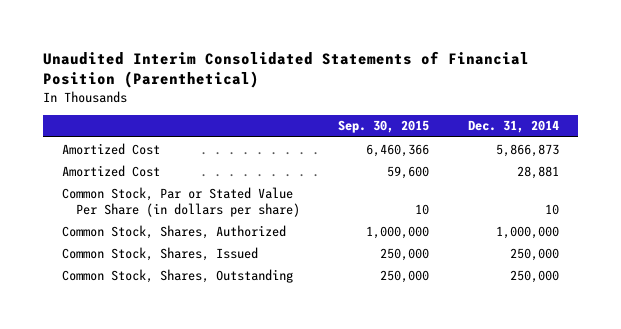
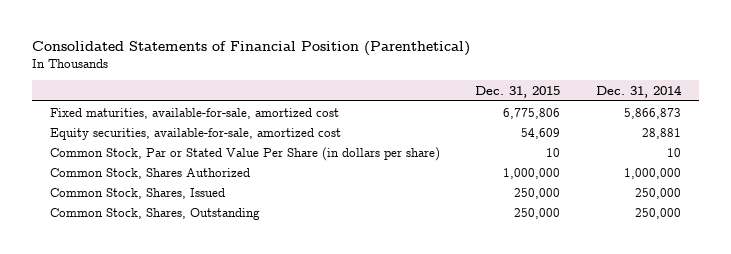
- Unaudited Interim Consolidated Statements of Financial Position (Parenthetical)
+ Consolidated Statements of Financial Position (Parenthetical)
- | Sep. 30, 2015 | Dec. 31, 2014
+ | Dec. 31, 2015 | Dec. 31, 2014
- Amortized Cost | 6,460,366 | 5,866,873
- Amortized Cost | 59,600 | 28,881
+ Fixed maturities, available-for-sale, amortized cost | 6,775,806 | 5,866,873
+ Equity securities, available-for-sale, amortized cost | 54,609 | 28,881
- Common Stock, Shares, Authorized | 1,000,000 | 1,000,000
+ Common Stock, Shares Authorized | 1,000,000 | 1,000,000

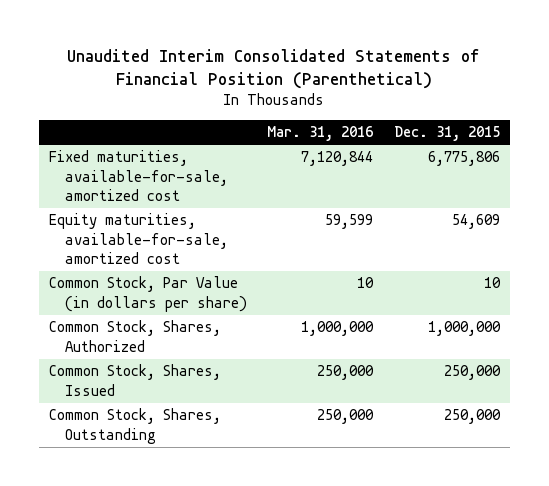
- Consolidated Statements of Financial Position (Parenthetical)
+ Unaudited Interim Consolidated Statements of Financial Position (Parenthetical)
- | Dec. 31, 2015 | Dec. 31, 2014
+ | Mar. 31, 2016 | Dec. 31, 2015
- Equity securities, available-for-sale, amortized cost | 54,609 | 28,881
- Common Stock, Par or Stated Value Per Share (in dollars per share) | 10 | 10
- Common Stock, Shares Authorized | 1,000,000 | 1,000,000
+ Equity maturities, available-for-sale, amortized cost | 59,599 | 54,609
+ Common Stock, Par Value (in dollars per share) | 10 | 10
+ Common Stock, Shares, Authorized | 1,000,000 | 1,000,000

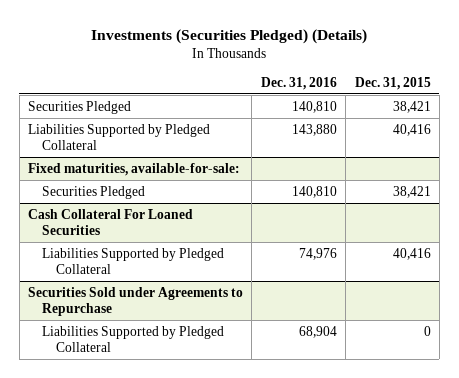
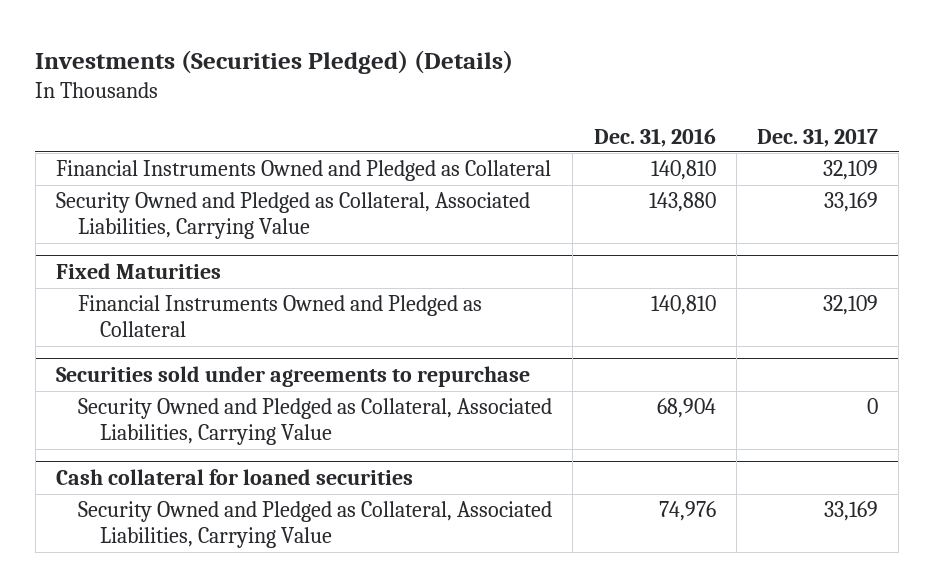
- | Dec. 31, 2016 | Dec. 31, 2015
+ | Dec. 31, 2016 | Dec. 31, 2017
- Securities Pledged | 140,810 | 38,421
- Liabilities Supported by Pledged Collateral | 143,880 | 40,416
- Fixed maturities, available-for-sale:
- Securities Pledged | 140,810 | 38,421
- Cash Collateral For Loaned Securities
- Liabilities Supported by Pledged Collateral | 74,976 | 40,416
- Securities Sold under Agreements to Repurchase
- Liabilities Supported by Pledged Collateral | 68,904 | 0
+ Financial Instruments Owned and Pledged as Collateral | 140,810 | 32,109
+ Security Owned and Pledged as Collateral, Associated Liabilities, Carrying Value | 143,880 | 33,169
+ Fixed Maturities
+ Financial Instruments Owned and Pledged as Collateral | 140,810 | 32,109
+ Securities sold under agreements to repurchase
+ Security Owned and Pledged as Collateral, Associated Liabilities, Carrying Value | 68,904 | 0
+ Cash collateral for loaned securities
+ Security Owned and Pledged as Collateral, Associated Liabilities, Carrying Value | 74,976 | 33,169

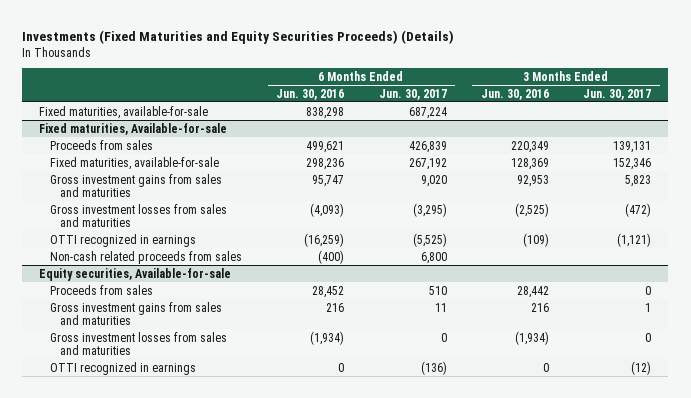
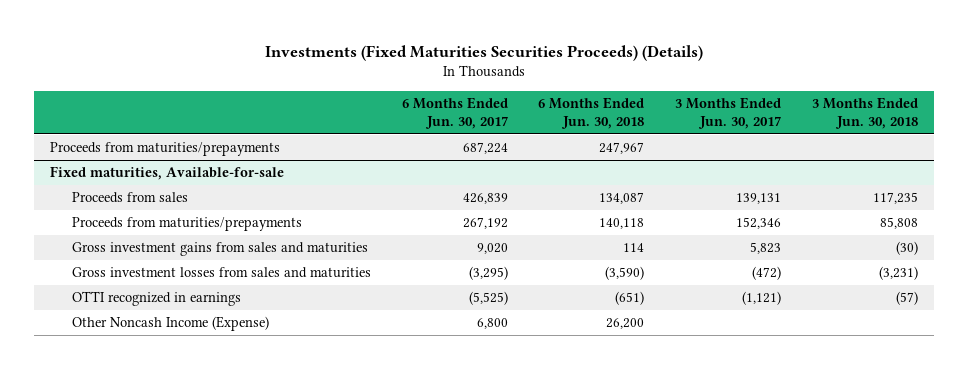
- Investments (Fixed Maturities and Equity Securities Proceeds) (Details)
+ Investments (Fixed Maturities Securities Proceeds) (Details)
- | 6 Months Ended Jun. 30, 2016 | 6 Months Ended Jun. 30, 2017 | 3 Months Ended Jun. 30, 2016 | 3 Months Ended Jun. 30, 2017
+ | 6 Months Ended Jun. 30, 2017 | 6 Months Ended Jun. 30, 2018 | 3 Months Ended Jun. 30, 2017 | 3 Months Ended Jun. 30, 2018
- Fixed maturities, available-for-sale | 838,298 | 687,224 | |
+ Proceeds from maturities/prepayments | 687,224 | 247,967 | |
@ Fixed maturities, Available-for-sale
- Fixed maturities, available-for-sale | 298,236 | 267,192 | 128,369 | 152,346
+ Proceeds from maturities/prepayments | 267,192 | 140,118 | 152,346 | 85,808
- Non-cash related proceeds from sales | (400) | 6,800 | |
- Equity securities, Available-for-sale
- Proceeds from sales | 28,452 | 510 | 28,442 | 0
- Gross investment gains from sales and maturities | 216 | 11 | 216 | 1
- Gross investment losses from sales and maturities | (1,934) | 0 | (1,934) | 0
- OTTI recognized in earnings | 0 | (136) | 0 | (12)
@ Fixed maturities, Available-for-sale
+ Other Noncash Income (Expense) | 6,800 | 26,200 | |

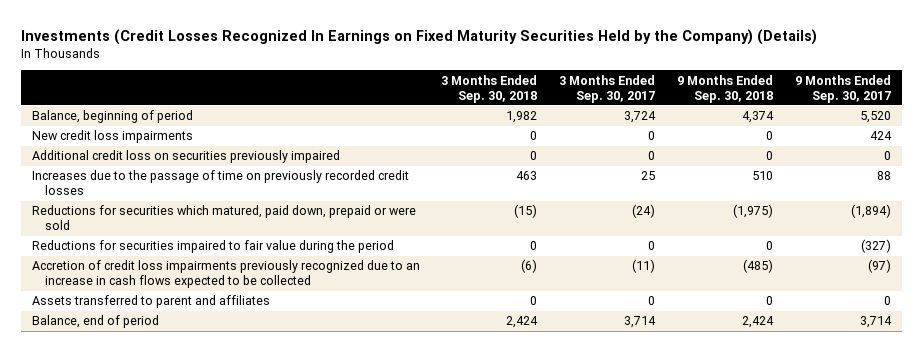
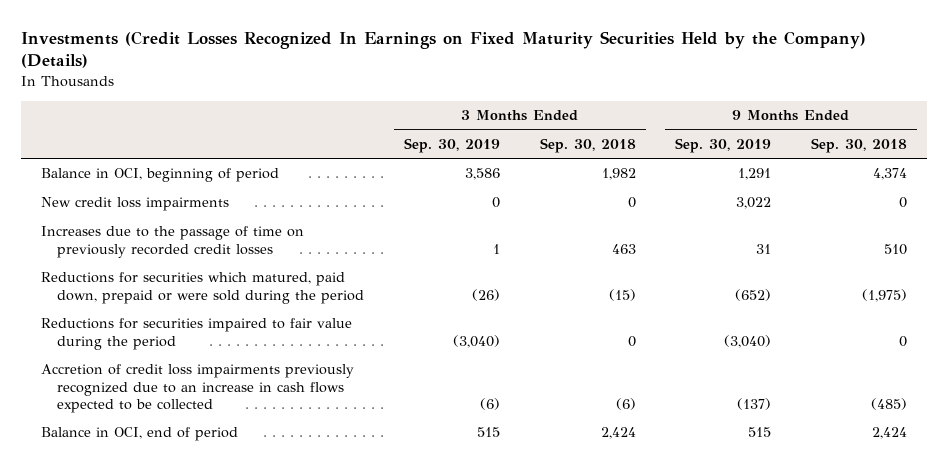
- | 3 Months Ended Sep. 30, 2018 | 3 Months Ended Sep. 30, 2017 | 9 Months Ended Sep. 30, 2018 | 9 Months Ended Sep. 30, 2017
+ | 3 Months Ended Sep. 30, 2019 | 3 Months Ended Sep. 30, 2018 | 9 Months Ended Sep. 30, 2019 | 9 Months Ended Sep. 30, 2018
- Balance, beginning of period | 1,982 | 3,724 | 4,374 | 5,520
+ Balance in OCI, beginning of period | 3,586 | 1,982 | 1,291 | 4,374
- Additional credit loss on securities previously impaired | 0 | 0 | 0 | 0
- Reductions for securities which matured, paid down, prepaid or were sold | (15) | (24) | (1,975) | (1,894)
+ Reductions for securities which matured, paid down, prepaid or were sold during the period | (26) | (15) | (652) | (1,975)
- Assets transferred to parent and affiliates | 0 | 0 | 0 | 0
- Balance, end of period | 2,424 | 3,714 | 2,424 | 3,714
+ Balance in OCI, end of period | 515 | 2,424 | 515 | 2,424

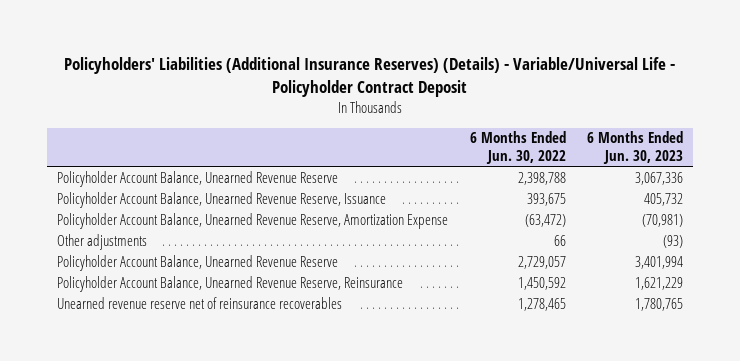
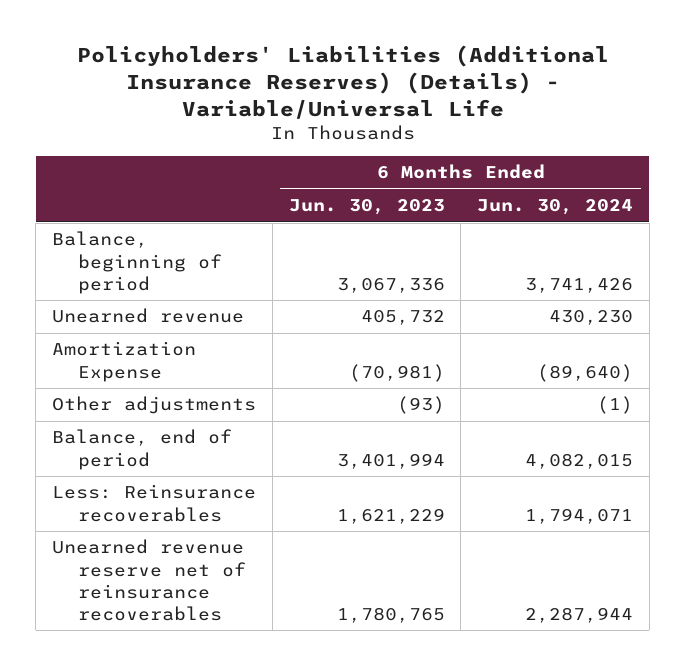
- Policyholders' Liabilities (Additional Insurance Reserves) (Details) - Variable/Universal Life - Policyholder Contract Deposit
+ Policyholders' Liabilities (Additional Insurance Reserves) (Details) - Variable/Universal Life
- | 6 Months Ended Jun. 30, 2022 | 6 Months Ended Jun. 30, 2023
+ | 6 Months Ended Jun. 30, 2023 | 6 Months Ended Jun. 30, 2024
- Policyholder Account Balance, Unearned Revenue Reserve | 2,398,788 | 3,067,336
- Policyholder Account Balance, Unearned Revenue Reserve, Issuance | 393,675 | 405,732
- Policyholder Account Balance, Unearned Revenue Reserve, Amortization Expense | (63,472) | (70,981)
+ Balance, beginning of period | 3,067,336 | 3,741,426
+ Unearned revenue | 405,732 | 430,230
+ Amortization Expense | (70,981) | (89,640)
- Policyholder Account Balance, Unearned Revenue Reserve | 2,729,057 | 3,401,994
- Policyholder Account Balance, Unearned Revenue Reserve, Reinsurance | 1,450,592 | 1,621,229
+ Balance, end of period | 3,401,994 | 4,082,015
+ Less: Reinsurance recoverables | 1,621,229 | 1,794,071

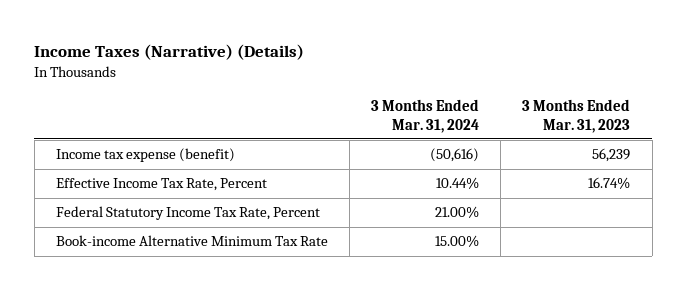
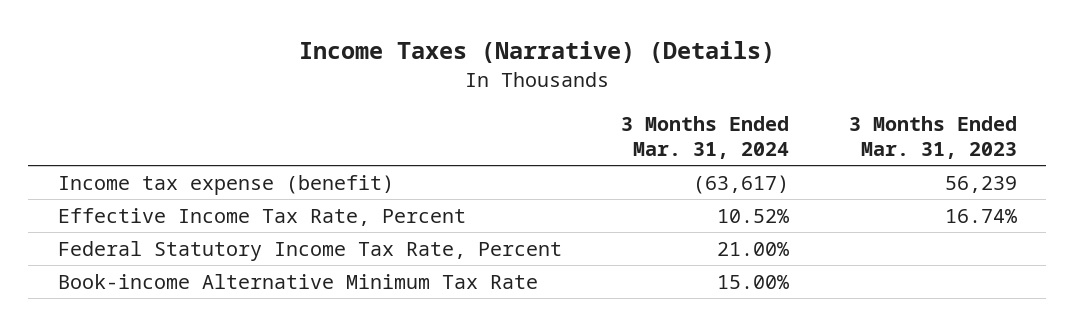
- Income tax expense (benefit) | (50,616) | 56,239
- Effective Income Tax Rate, Percent | 10.44% | 16.74%
+ Income tax expense (benefit) | (63,617) | 56,239
+ Effective Income Tax Rate, Percent | 10.52% | 16.74%

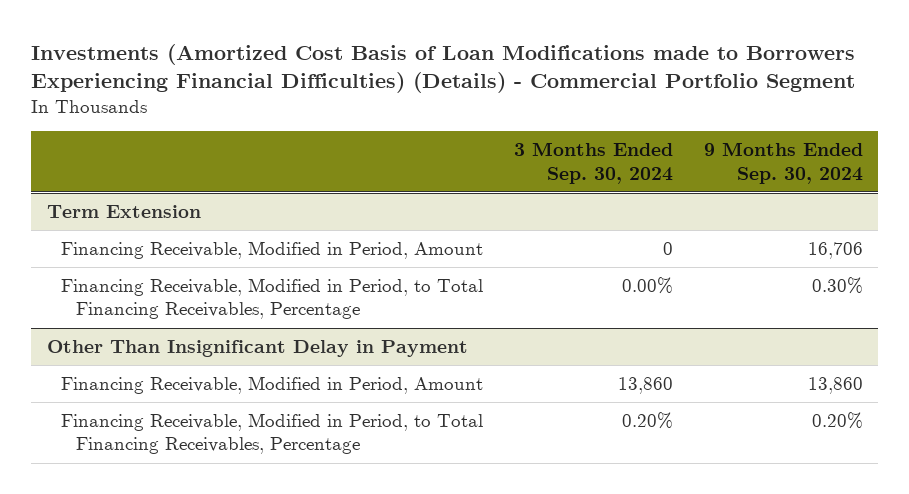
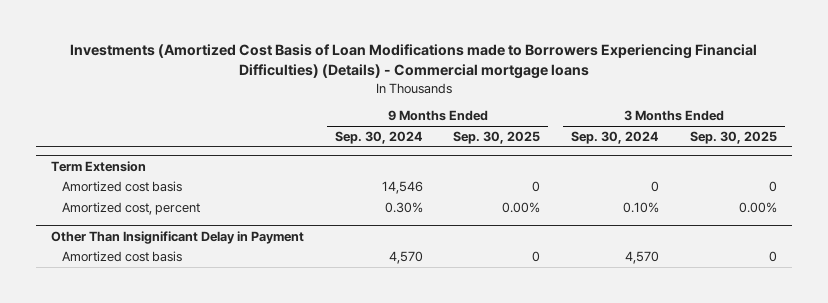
- Investments (Amortized Cost Basis of Loan Modifications made to Borrowers Experiencing Financial Difficulties) (Details) - Commercial Portfolio Segment
+ Investments (Amortized Cost Basis of Loan Modifications made to Borrowers Experiencing Financial Difficulties) (Details) - Commercial mortgage loans
- | 3 Months Ended Sep. 30, 2024 | 9 Months Ended Sep. 30, 2024
+ | 9 Months Ended Sep. 30, 2024 | 9 Months Ended Sep. 30, 2025 | 3 Months Ended Sep. 30, 2024 | 3 Months Ended Sep. 30, 2025
@ Term Extension
- Financing Receivable, Modified in Period, Amount | 0 | 16,706
- Financing Receivable, Modified in Period, to Total Financing Receivables, Percentage | 0.00% | 0.30%
+ Amortized cost basis | 14,546 | 0 | 0 | 0
+ Amortized cost, percent | 0.30% | 0.00% | 0.10% | 0.00%
@ Other Than Insignificant Delay in Payment
- Financing Receivable, Modified in Period, Amount | 13,860 | 13,860
- Financing Receivable, Modified in Period, to Total Financing Receivables, Percentage | 0.20% | 0.20%
+ Amortized cost basis | 4,570 | 0 | 4,570 | 0

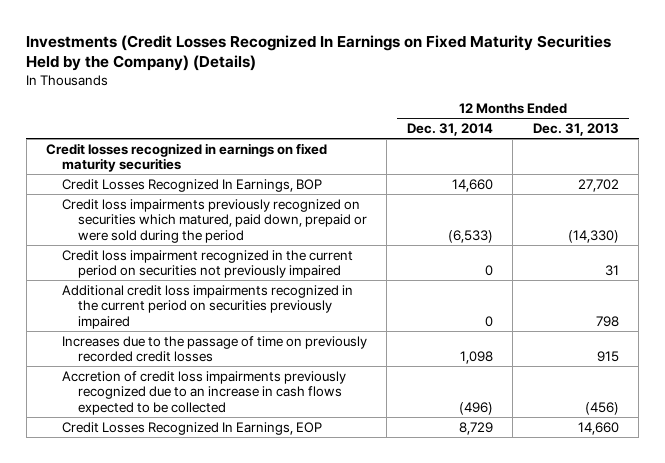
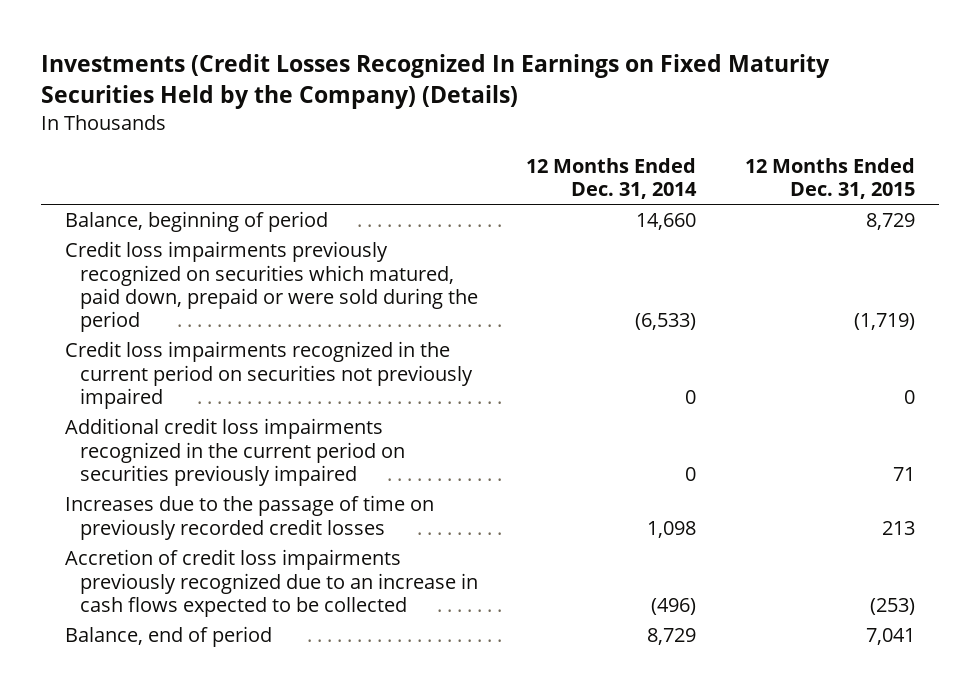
- | 12 Months Ended Dec. 31, 2014 | 12 Months Ended Dec. 31, 2013
+ | 12 Months Ended Dec. 31, 2014 | 12 Months Ended Dec. 31, 2015
- Credit losses recognized in earnings on fixed maturity securities
- Credit Losses Recognized In Earnings, BOP | 14,660 | 27,702
+ Balance, beginning of period | 14,660 | 8,729
- Credit loss impairment recognized in the current period on securities not previously impaired | 0 | 31
+ Credit loss impairments recognized in the current period on securities not previously impaired | 0 | 0
- Credit Losses Recognized In Earnings, EOP | 8,729 | 14,660
+ Balance, end of period | 8,729 | 7,041

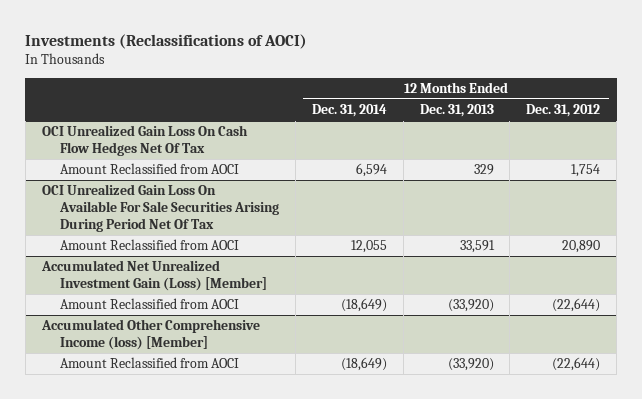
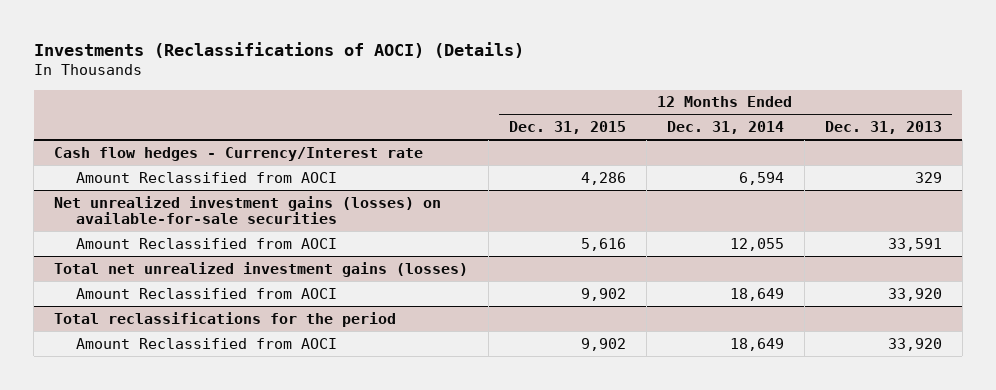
- Investments (Reclassifications of AOCI)
+ Investments (Reclassifications of AOCI) (Details)
- | 12 Months Ended Dec. 31, 2014 | 12 Months Ended Dec. 31, 2013 | 12 Months Ended Dec. 31, 2012
+ | 12 Months Ended Dec. 31, 2015 | 12 Months Ended Dec. 31, 2014 | 12 Months Ended Dec. 31, 2013
- OCI Unrealized Gain Loss On Cash Flow Hedges Net Of Tax
+ Cash flow hedges - Currency/Interest rate
- OCI Unrealized Gain Loss On Available For Sale Securities Arising During Period Net Of Tax
+ Net unrealized investment gains (losses) on available-for-sale securities
- Accumulated Net Unrealized Investment Gain (Loss) [Member]
- Amount Reclassified from AOCI | (18,649) | (33,920) | (22,644)
- Accumulated Other Comprehensive Income (loss) [Member]
- Amount Reclassified from AOCI | (18,649) | (33,920) | (22,644)
+ Total net unrealized investment gains (losses)
+ Amount Reclassified from AOCI | 9,902 | 18,649 | 33,920
+ Total reclassifications for the period
+ Amount Reclassified from AOCI | 9,902 | 18,649 | 33,920

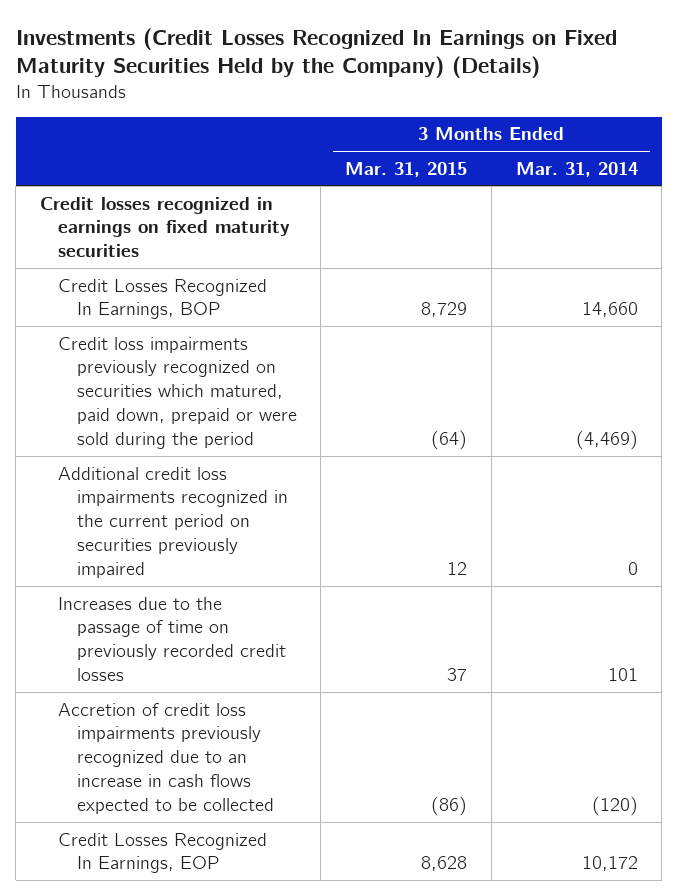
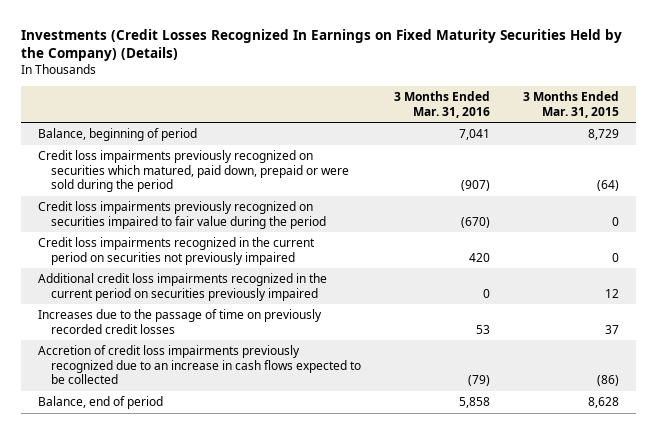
- | 3 Months Ended Mar. 31, 2015 | 3 Months Ended Mar. 31, 2014
+ | 3 Months Ended Mar. 31, 2016 | 3 Months Ended Mar. 31, 2015
- Credit losses recognized in earnings on fixed maturity securities
- Credit Losses Recognized In Earnings, BOP | 8,729 | 14,660
+ Balance, beginning of period | 7,041 | 8,729
+ Credit loss impairments previously recognized on securities impaired to fair value during the period | (670) | 0
+ Credit loss impairments recognized in the current period on securities not previously impaired | 420 | 0
- Credit Losses Recognized In Earnings, EOP | 8,628 | 10,172
+ Balance, end of period | 5,858 | 8,628

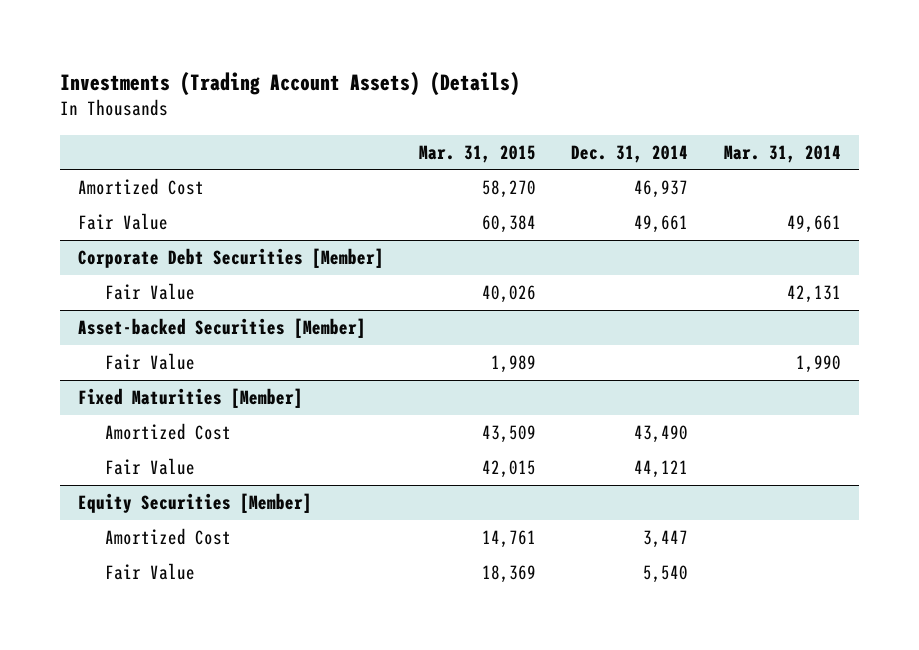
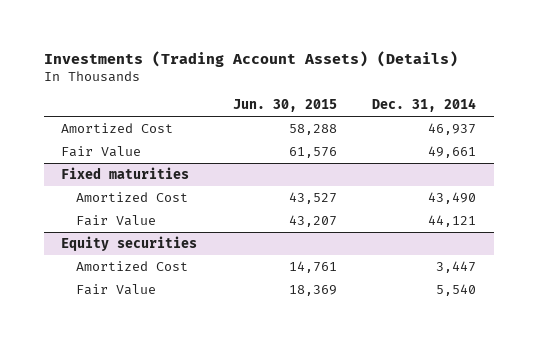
- | Mar. 31, 2015 | Dec. 31, 2014 | Mar. 31, 2014
+ | Jun. 30, 2015 | Dec. 31, 2014
- Corporate Debt Securities [Member]
- Fair Value | 40,026 | | 42,131
- Asset-backed Securities [Member]
- Fair Value | 1,989 | | 1,990
- Fixed Maturities [Member]
+ Fixed maturities
- Equity Securities [Member]
+ Equity securities

